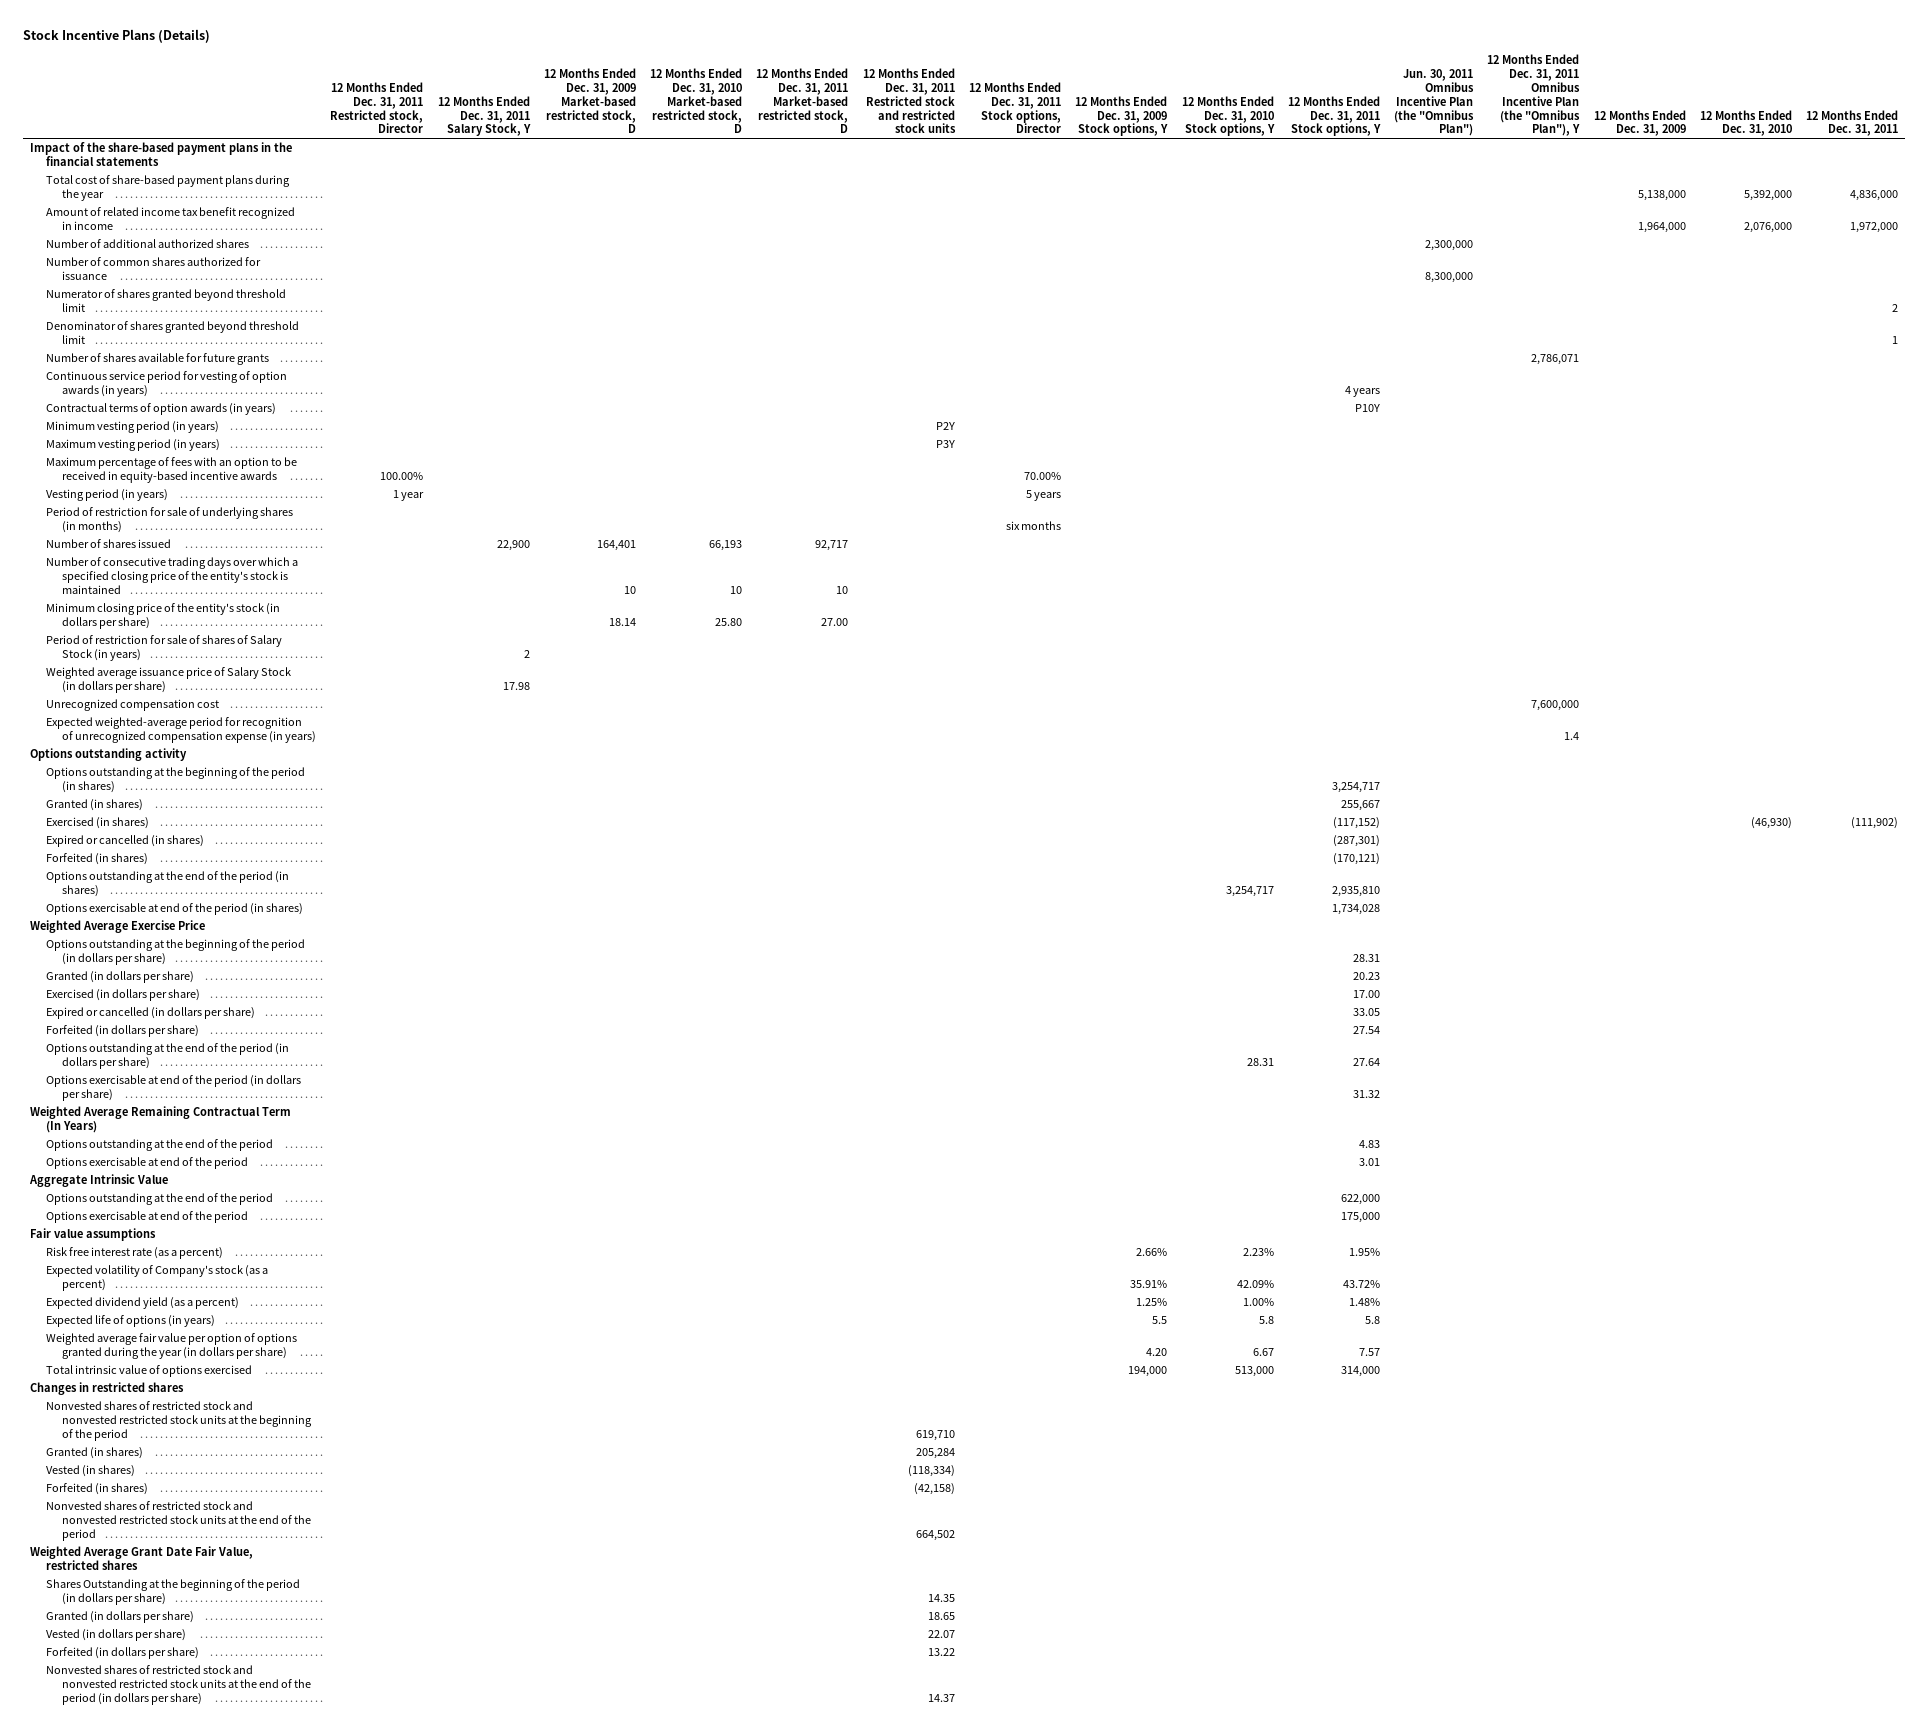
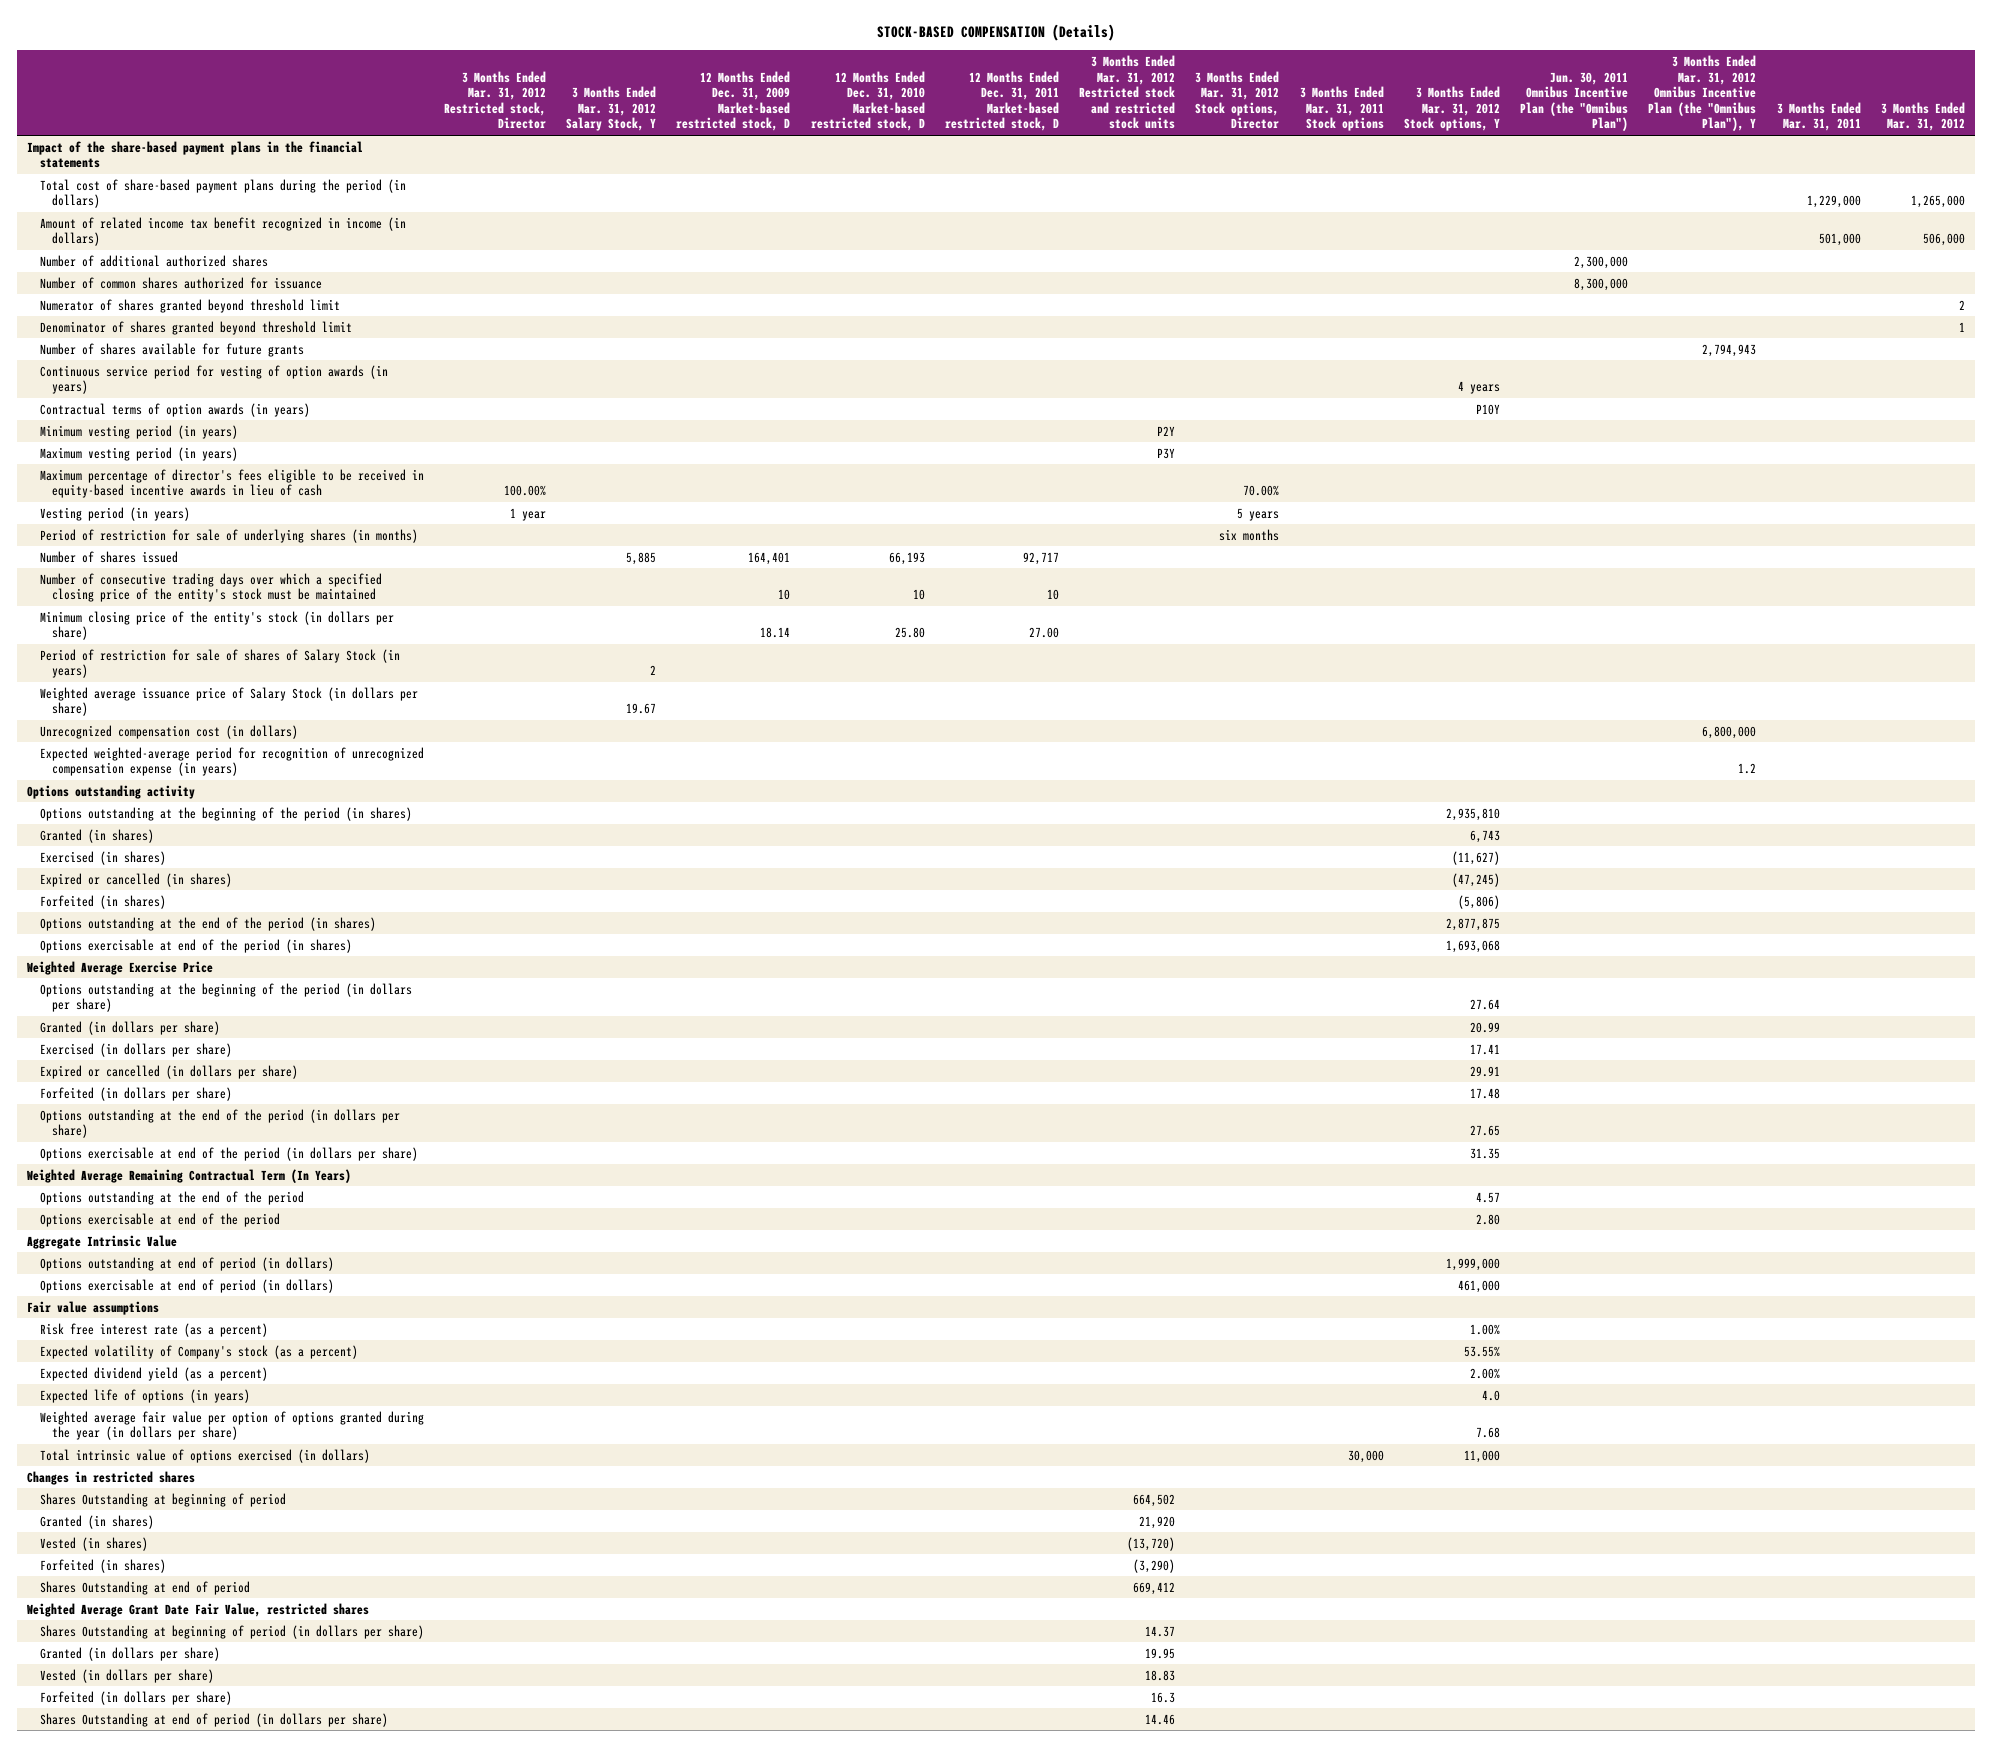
- Stock Incentive Plans (Details)
+ STOCK-BASED COMPENSATION (Details)
- | 12 Months Ended Dec. 31, 2011 Restricted stock, Director | 12 Months Ended Dec. 31, 2011 Salary Stock, Y | 12 Months Ended Dec. 31, 2009 Market-based restricted stock, D | 12 Months Ended Dec. 31, 2010 Market-based restricted stock, D | 12 Months Ended Dec. 31, 2011 Market-based restricted stock, D | 12 Months Ended Dec. 31, 2011 Restricted stock and restricted stock units | 12 Months Ended Dec. 31, 2011 Stock options, Director | 12 Months Ended Dec. 31, 2009 Stock options, Y | 12 Months Ended Dec. 31, 2010 Stock options, Y | 12 Months Ended Dec. 31, 2011 Stock options, Y | Jun. 30, 2011 Omnibus Incentive Plan (the "Omnibus Plan") | 12 Months Ended Dec. 31, 2011 Omnibus Incentive Plan (the "Omnibus Plan"), Y | 12 Months Ended Dec. 31, 2009 | 12 Months Ended Dec. 31, 2010 | 12 Months Ended Dec. 31, 2011
+ | 3 Months Ended Mar. 31, 2012 Restricted stock, Director | 3 Months Ended Mar. 31, 2012 Salary Stock, Y | 12 Months Ended Dec. 31, 2009 Market-based restricted stock, D | 12 Months Ended Dec. 31, 2010 Market-based restricted stock, D | 12 Months Ended Dec. 31, 2011 Market-based restricted stock, D | 3 Months Ended Mar. 31, 2012 Restricted stock and restricted stock units | 3 Months Ended Mar. 31, 2012 Stock options, Director | 3 Months Ended Mar. 31, 2011 Stock options | 3 Months Ended Mar. 31, 2012 Stock options, Y | Jun. 30, 2011 Omnibus Incentive Plan (the "Omnibus Plan") | 3 Months Ended Mar. 31, 2012 Omnibus Incentive Plan (the "Omnibus Plan"), Y | 3 Months Ended Mar. 31, 2011 | 3 Months Ended Mar. 31, 2012
- Total cost of share-based payment plans during the year | | | | | | | | | | | | | 5,138,000 | 5,392,000 | 4,836,000
- Amount of related income tax benefit recognized in income | | | | | | | | | | | | | 1,964,000 | 2,076,000 | 1,972,000
+ Total cost of share-based payment plans during the period (in dollars) | | | | | | | | | | | | 1,229,000 | 1,265,000
+ Amount of related income tax benefit recognized in income (in dollars) | | | | | | | | | | | | 501,000 | 506,000
- Maximum percentage of fees with an option to be received in equity-based incentive awards | 100.00% | | | | | | 70.00% | | | | | | | |
+ Maximum percentage of director's fees eligible to be received in equity-based incentive awards in lieu of cash | 100.00% | | | | | | 70.00% | | | | | |
- Number of consecutive trading days over which a specified closing price of the entity's stock is maintained | | | 10 | 10 | 10 | | | | | | | | | |
+ Number of consecutive trading days over which a specified closing price of the entity's stock must be maintained | | | 10 | 10 | 10 | | | | | | | |
- Unrecognized compensation cost | | | | | | | | | | | | 7,600,000 | | |
+ Unrecognized compensation cost (in dollars) | | | | | | | | | | | 6,800,000 | |
- Options outstanding at the end of the period | | | | | | | | | | 622,000 | | | | |
- Options exercisable at end of the period | | | | | | | | | | 175,000 | | | | |
+ Options outstanding at end of period (in dollars) | | | | | | | | | 1,999,000 | | | |
+ Options exercisable at end of period (in dollars) | | | | | | | | | 461,000 | | | |
- Total intrinsic value of options exercised | | | | | | | | 194,000 | 513,000 | 314,000 | | | | |
+ Total intrinsic value of options exercised (in dollars) | | | | | | | | 30,000 | 11,000 | | | |
- Nonvested shares of restricted stock and nonvested restricted stock units at the beginning of the period | | | | | | 619,710 | | | | | | | | |
+ Shares Outstanding at beginning of period | | | | | | 664,502 | | | | | | |
- Nonvested shares of restricted stock and nonvested restricted stock units at the end of the period | | | | | | 664,502 | | | | | | | | |
+ Shares Outstanding at end of period | | | | | | 669,412 | | | | | | |
- Shares Outstanding at the beginning of the period (in dollars per share) | | | | | | 14.35 | | | | | | | | |
+ Shares Outstanding at beginning of period (in dollars per share) | | | | | | 14.37 | | | | | | |
- Nonvested shares of restricted stock and nonvested restricted stock units at the end of the period (in dollars per share) | | | | | | 14.37 | | | | | | | | |
+ Shares Outstanding at end of period (in dollars per share) | | | | | | 14.46 | | | | | | |

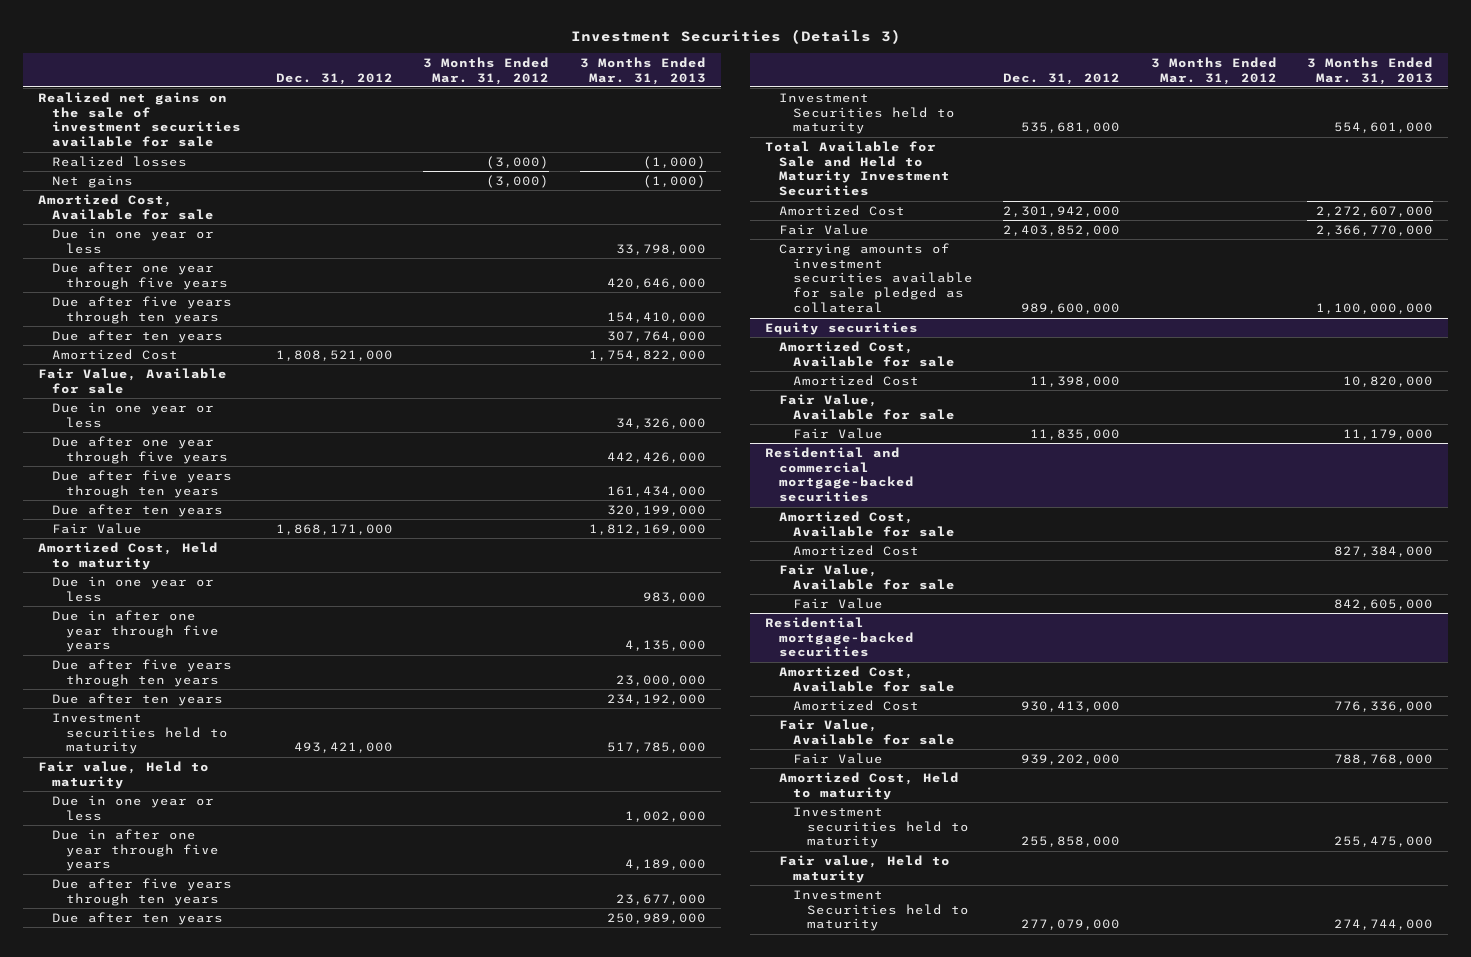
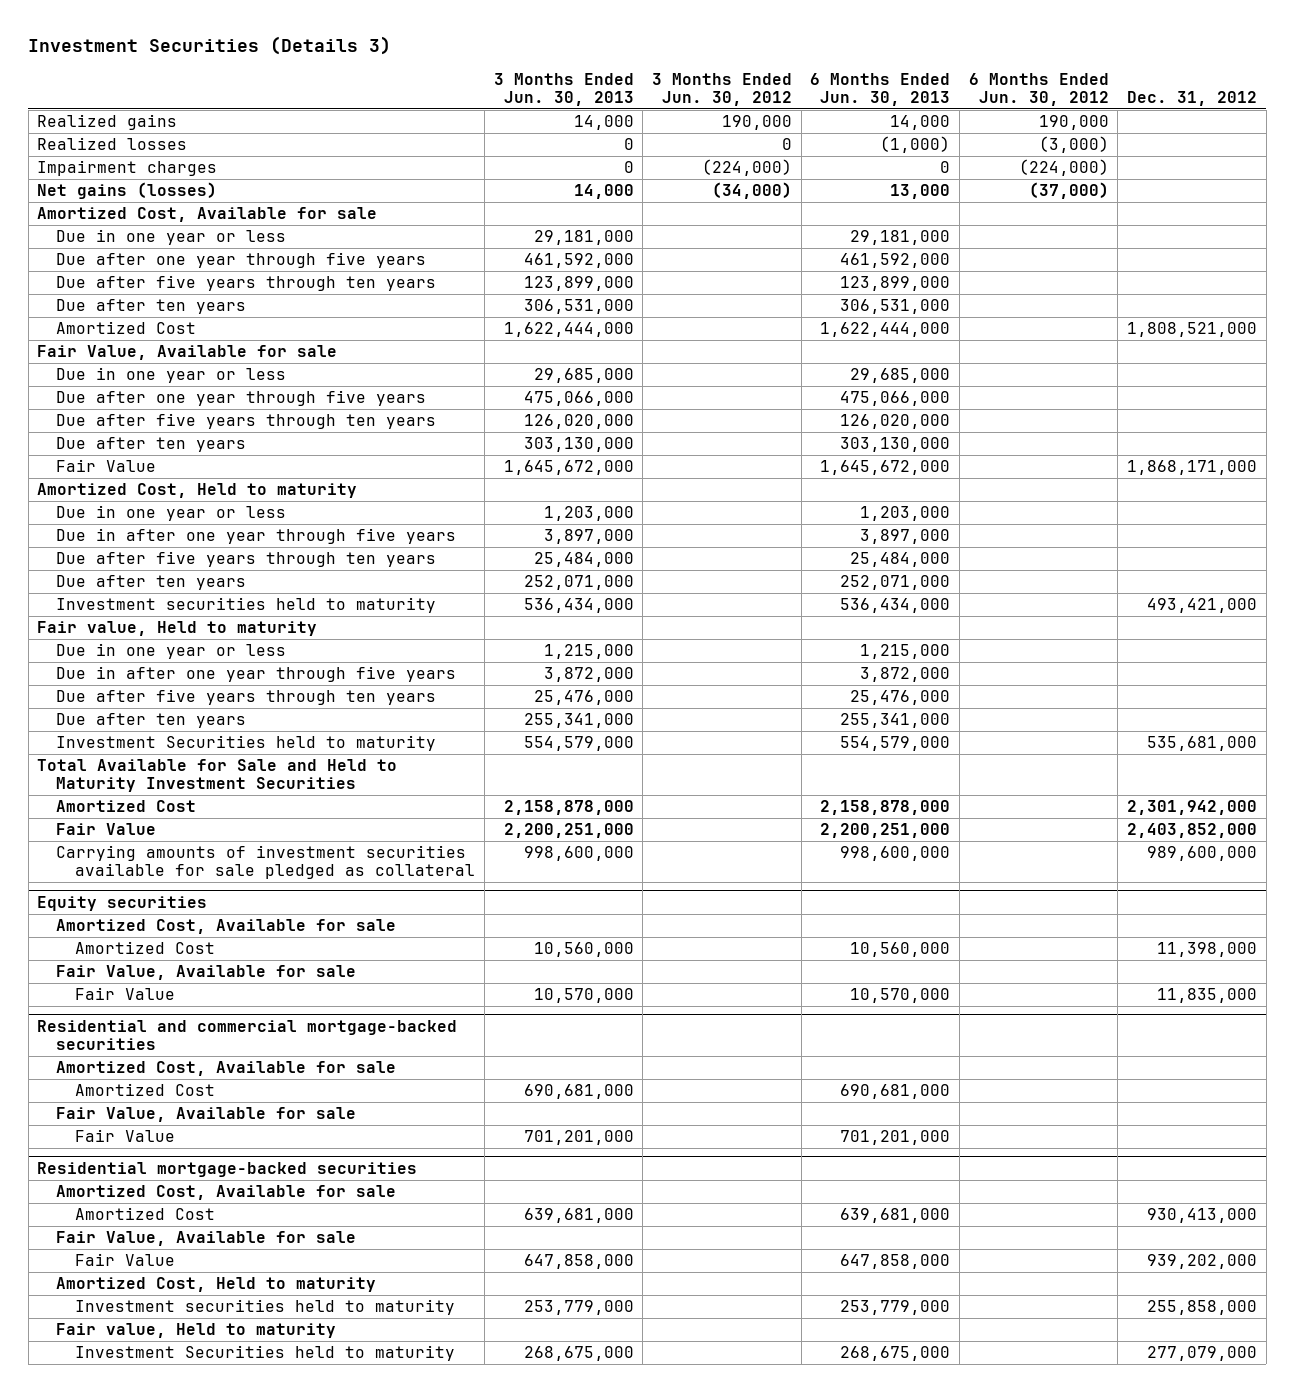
- | Dec. 31, 2012 | 3 Months Ended Mar. 31, 2012 | 3 Months Ended Mar. 31, 2013
+ | 3 Months Ended Jun. 30, 2013 | 3 Months Ended Jun. 30, 2012 | 6 Months Ended Jun. 30, 2013 | 6 Months Ended Jun. 30, 2012 | Dec. 31, 2012
- Realized net gains on the sale of investment securities available for sale
+ Realized gains | 14,000 | 190,000 | 14,000 | 190,000 |
- Net gains | | (3,000) | (1,000)
+ Impairment charges | 0 | (224,000) | 0 | (224,000) |
+ Net gains (losses) | 14,000 | (34,000) | 13,000 | (37,000) |

